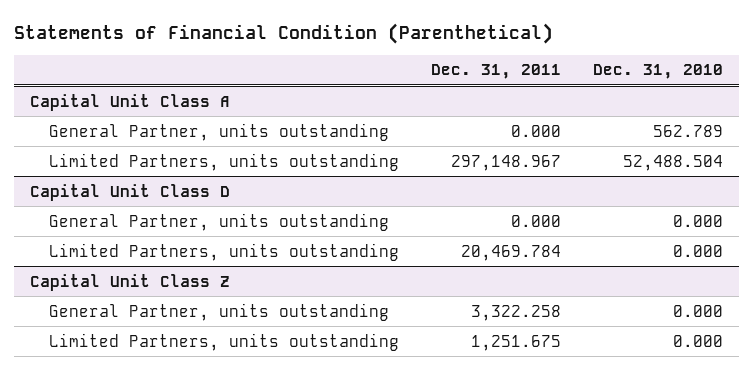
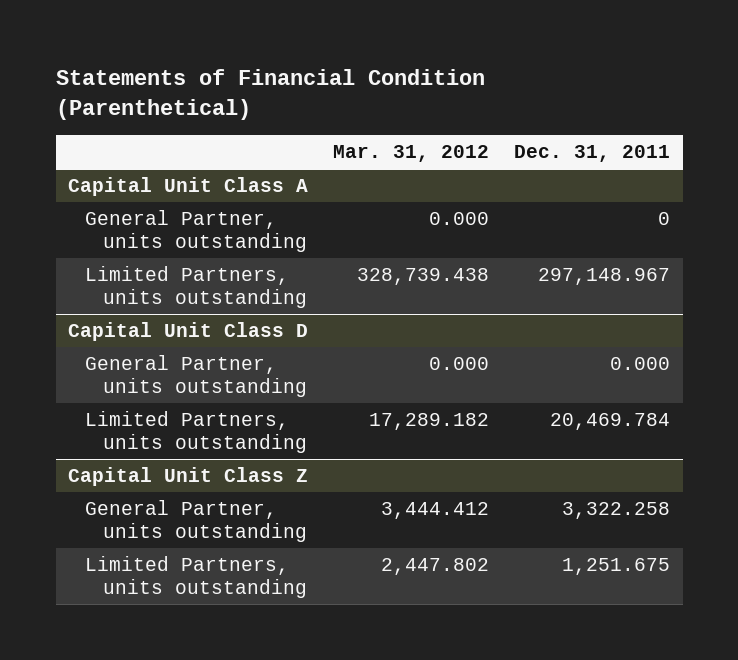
- | Dec. 31, 2011 | Dec. 31, 2010
+ | Mar. 31, 2012 | Dec. 31, 2011
@ Capital Unit Class A
- General Partner, units outstanding | 0.000 | 562.789
+ General Partner, units outstanding | 0.000 | 0

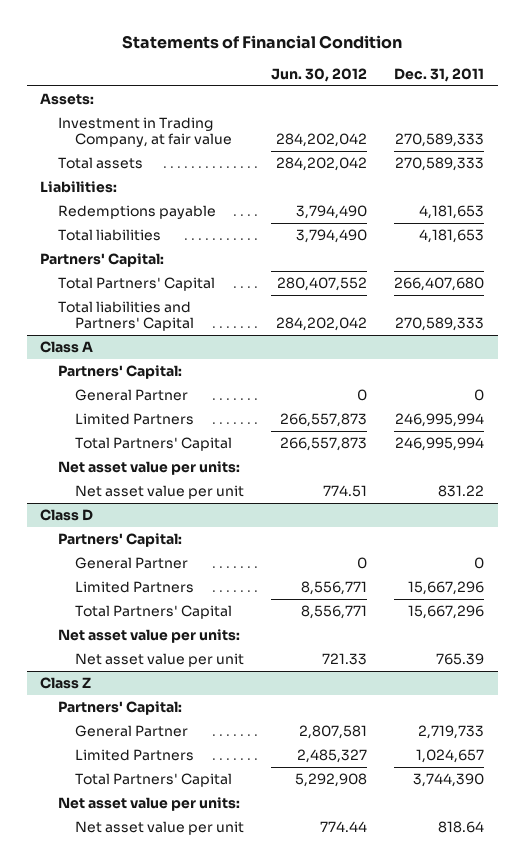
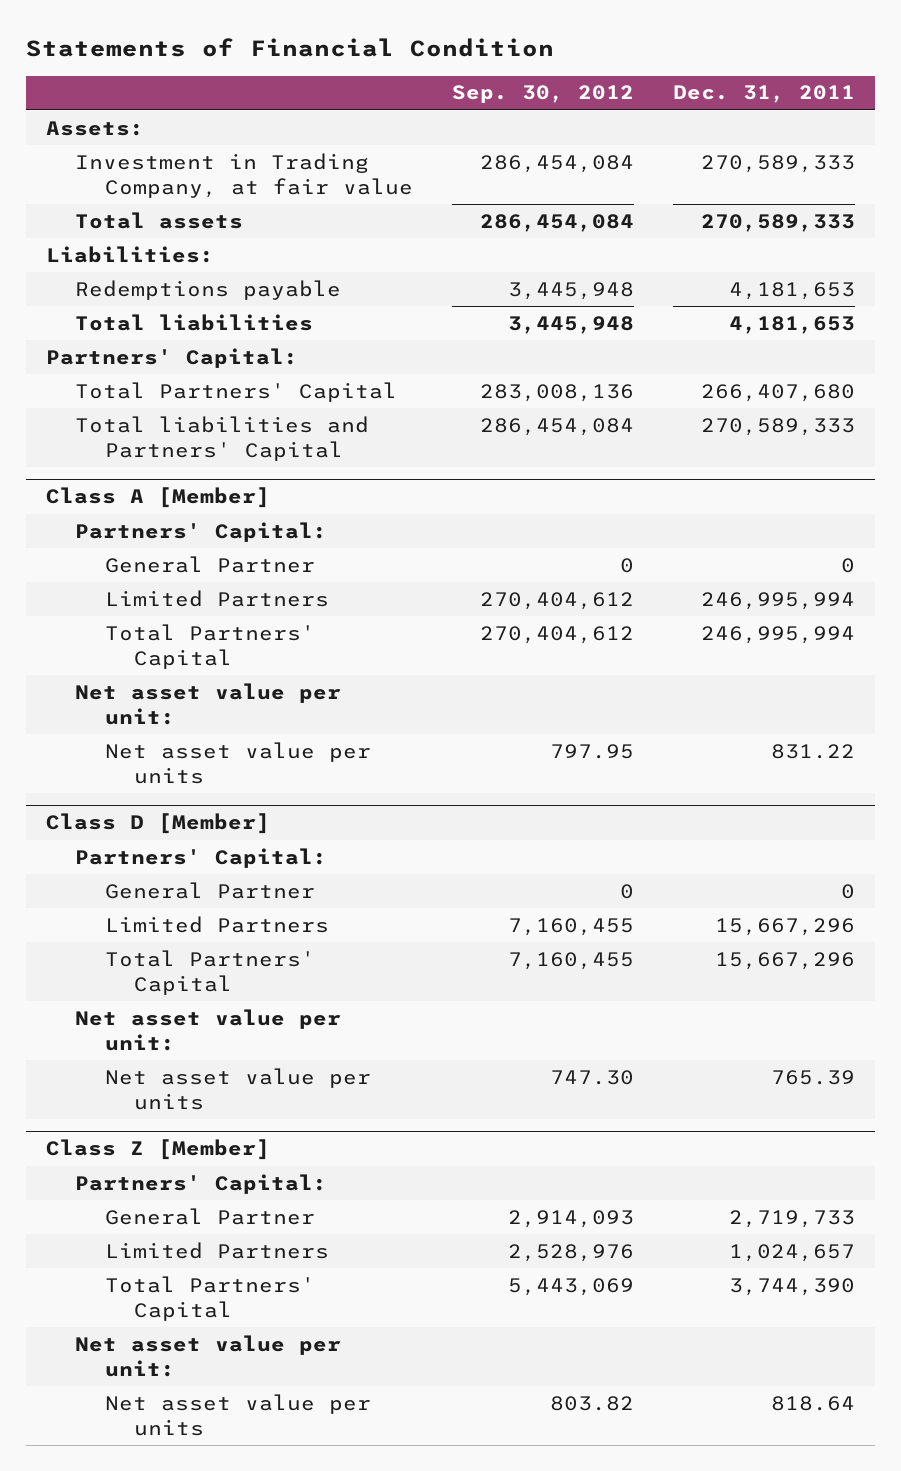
- | Jun. 30, 2012 | Dec. 31, 2011
+ | Sep. 30, 2012 | Dec. 31, 2011
- Class A
+ Class A [Member]
- Net asset value per units:
- Net asset value per unit | 774.51 | 831.22
- Class D
+ Net asset value per unit:
+ Net asset value per units | 797.95 | 831.22
+ Class D [Member]
- Net asset value per units:
- Net asset value per unit | 721.33 | 765.39
- Class Z
+ Net asset value per unit:
+ Net asset value per units | 747.30 | 765.39
+ Class Z [Member]
- Net asset value per units:
- Net asset value per unit | 774.44 | 818.64
+ Net asset value per unit:
+ Net asset value per units | 803.82 | 818.64

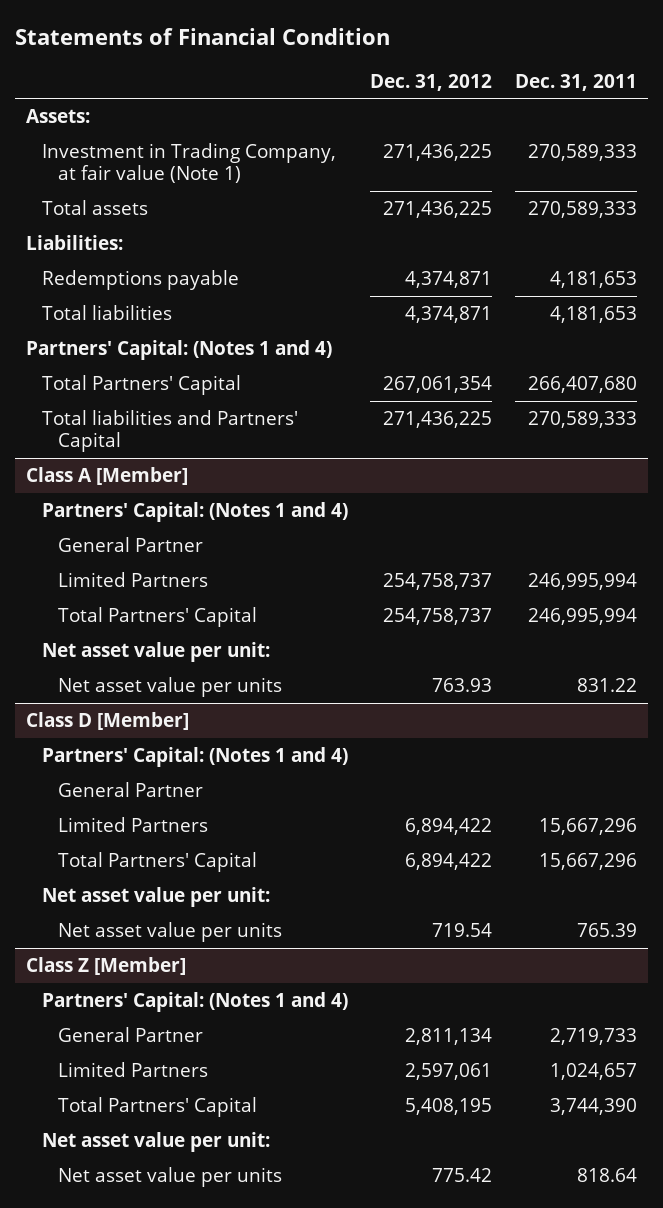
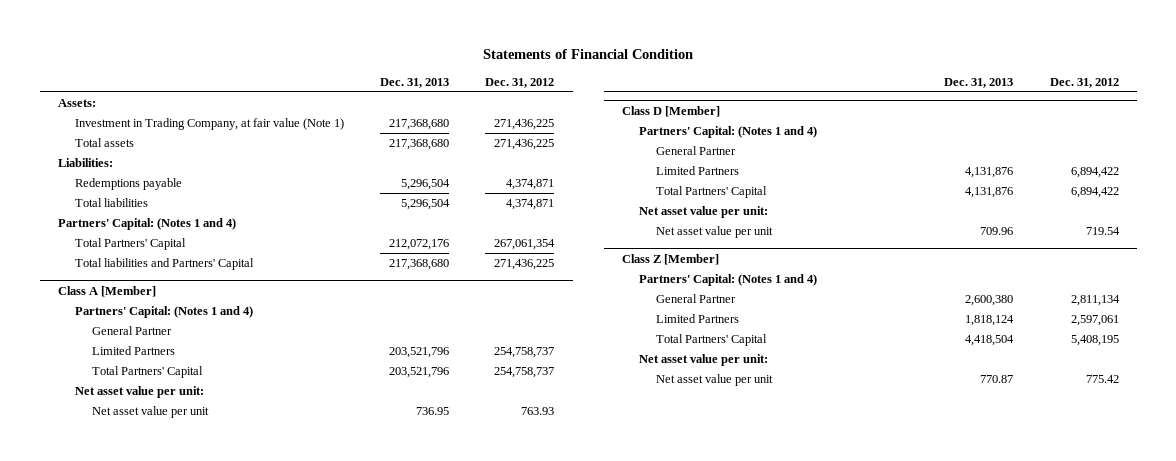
- | Dec. 31, 2012 | Dec. 31, 2011
+ | Dec. 31, 2013 | Dec. 31, 2012
@ Class A [Member]
- Net asset value per units | 763.93 | 831.22
+ Net asset value per unit | 736.95 | 763.93
@ Class D [Member]
- Net asset value per units | 719.54 | 765.39
+ Net asset value per unit | 709.96 | 719.54
@ Class Z [Member]
- Net asset value per units | 775.42 | 818.64
+ Net asset value per unit | 770.87 | 775.42

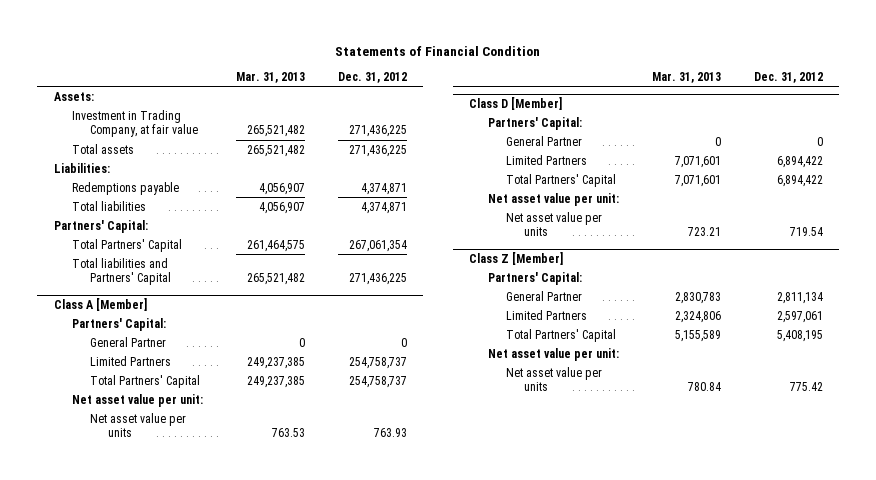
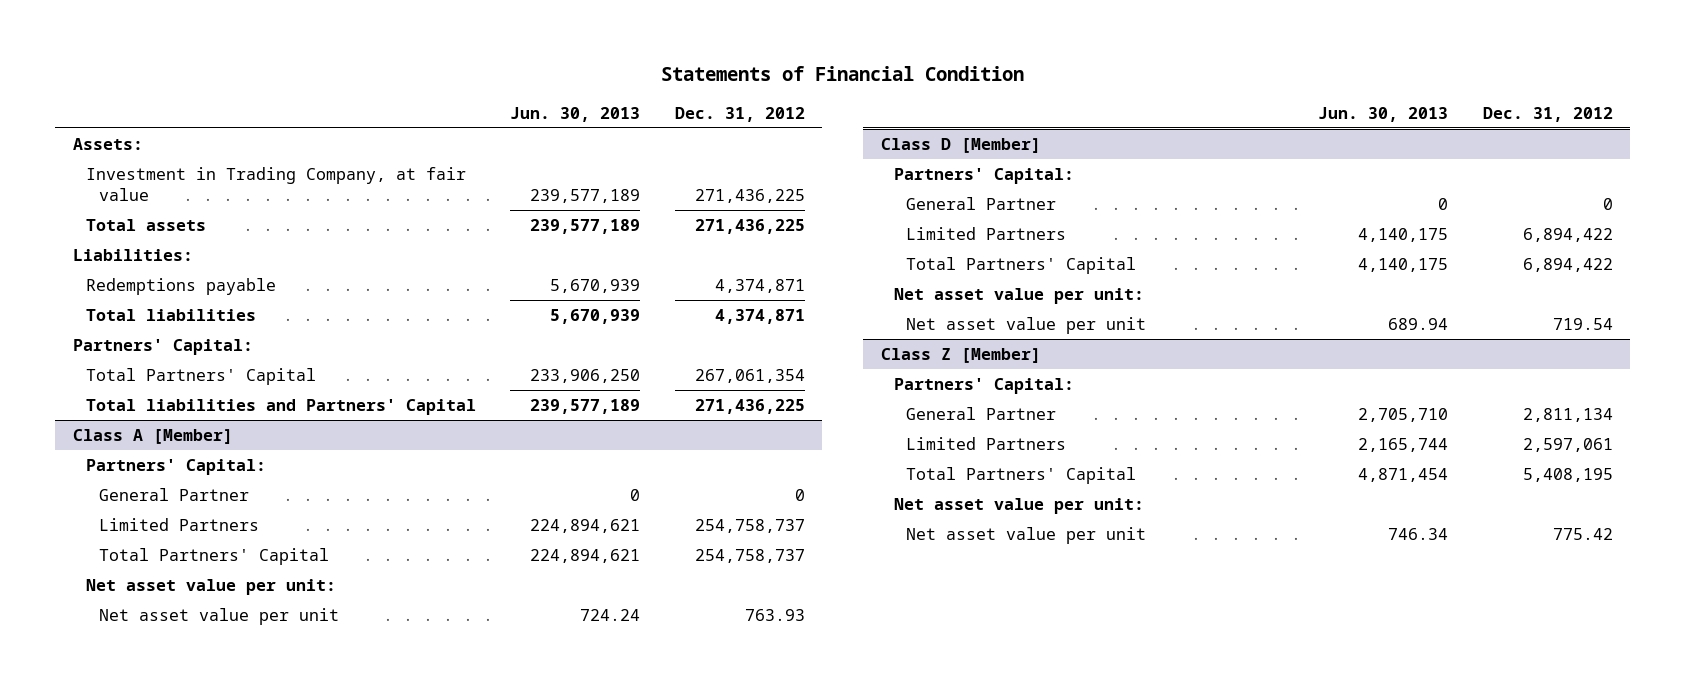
- | Mar. 31, 2013 | Dec. 31, 2012
+ | Jun. 30, 2013 | Dec. 31, 2012
@ Class A [Member]
- Net asset value per units | 763.53 | 763.93
+ Net asset value per unit | 724.24 | 763.93
@ Class D [Member]
- Net asset value per units | 723.21 | 719.54
+ Net asset value per unit | 689.94 | 719.54
@ Class Z [Member]
- Net asset value per units | 780.84 | 775.42
+ Net asset value per unit | 746.34 | 775.42

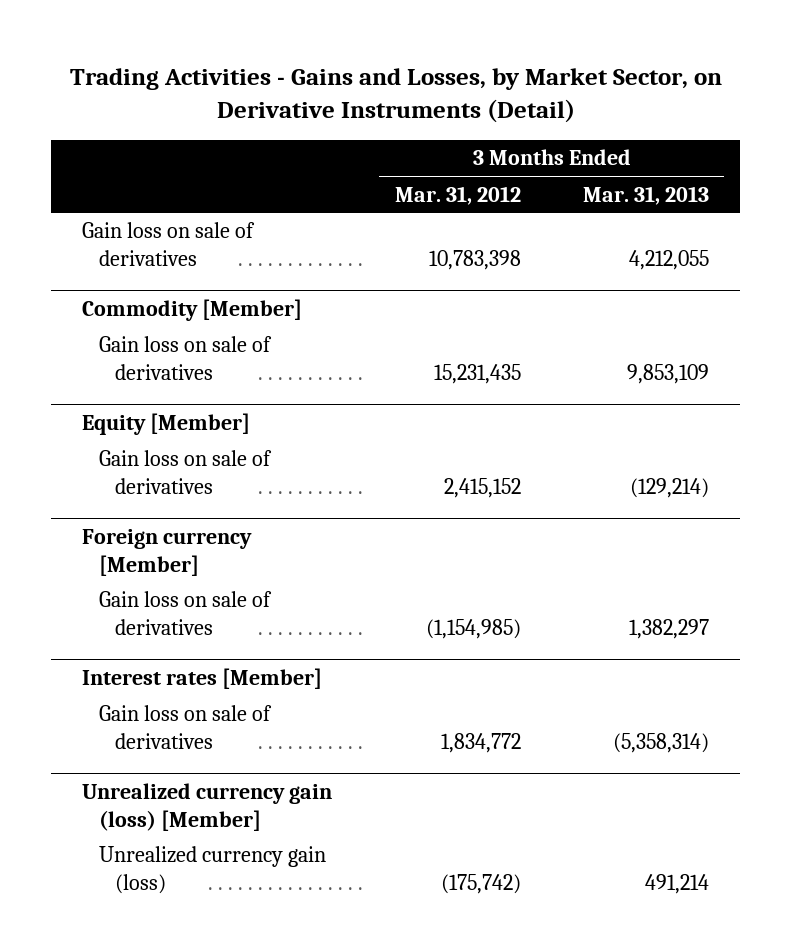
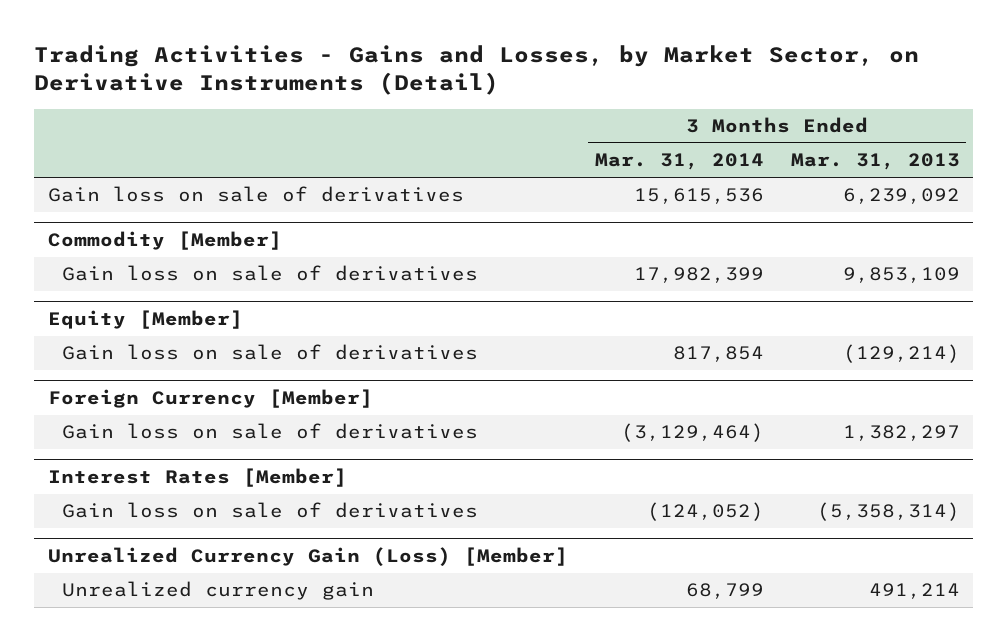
- | 3 Months Ended Mar. 31, 2012 | 3 Months Ended Mar. 31, 2013
+ | 3 Months Ended Mar. 31, 2014 | 3 Months Ended Mar. 31, 2013
- Gain loss on sale of derivatives | 10,783,398 | 4,212,055
+ Gain loss on sale of derivatives | 15,615,536 | 6,239,092
- Foreign currency [Member]
+ Foreign Currency [Member]
- Interest rates [Member]
+ Interest Rates [Member]
- Unrealized currency gain (loss) [Member]
- Unrealized currency gain (loss) | (175,742) | 491,214
+ Unrealized Currency Gain (Loss) [Member]
+ Unrealized currency gain | 68,799 | 491,214

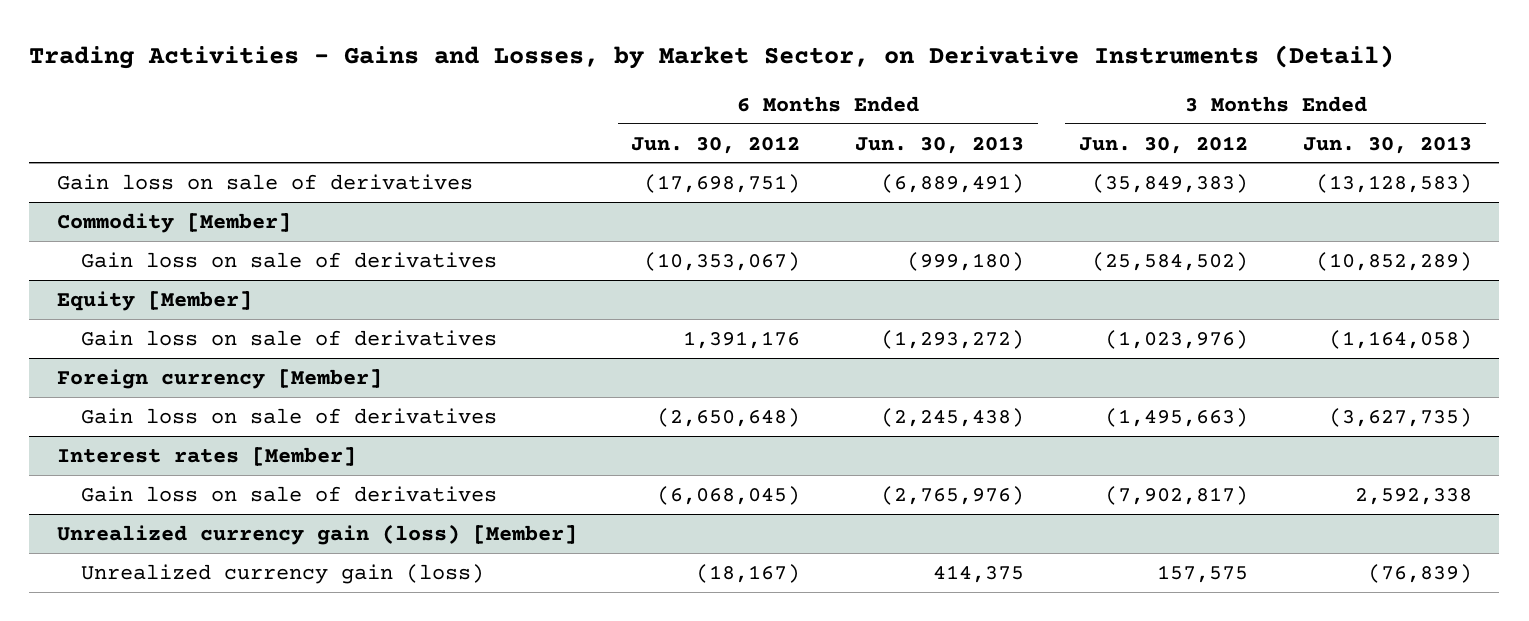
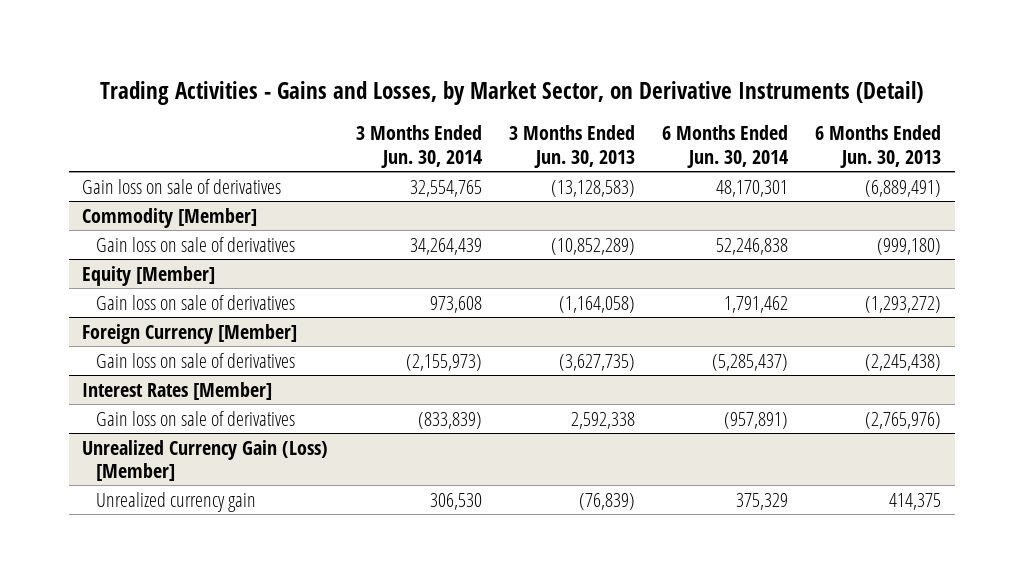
- | 6 Months Ended Jun. 30, 2012 | 6 Months Ended Jun. 30, 2013 | 3 Months Ended Jun. 30, 2012 | 3 Months Ended Jun. 30, 2013
+ | 3 Months Ended Jun. 30, 2014 | 3 Months Ended Jun. 30, 2013 | 6 Months Ended Jun. 30, 2014 | 6 Months Ended Jun. 30, 2013
- Foreign currency [Member]
+ Foreign Currency [Member]
- Interest rates [Member]
+ Interest Rates [Member]
- Unrealized currency gain (loss) [Member]
- Unrealized currency gain (loss) | (18,167) | 414,375 | 157,575 | (76,839)
+ Unrealized Currency Gain (Loss) [Member]
+ Unrealized currency gain | 306,530 | (76,839) | 375,329 | 414,375

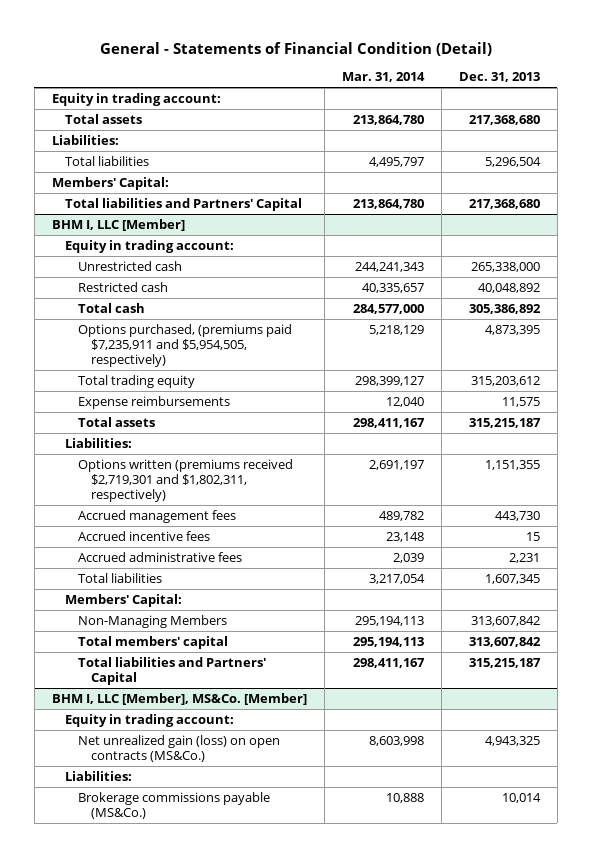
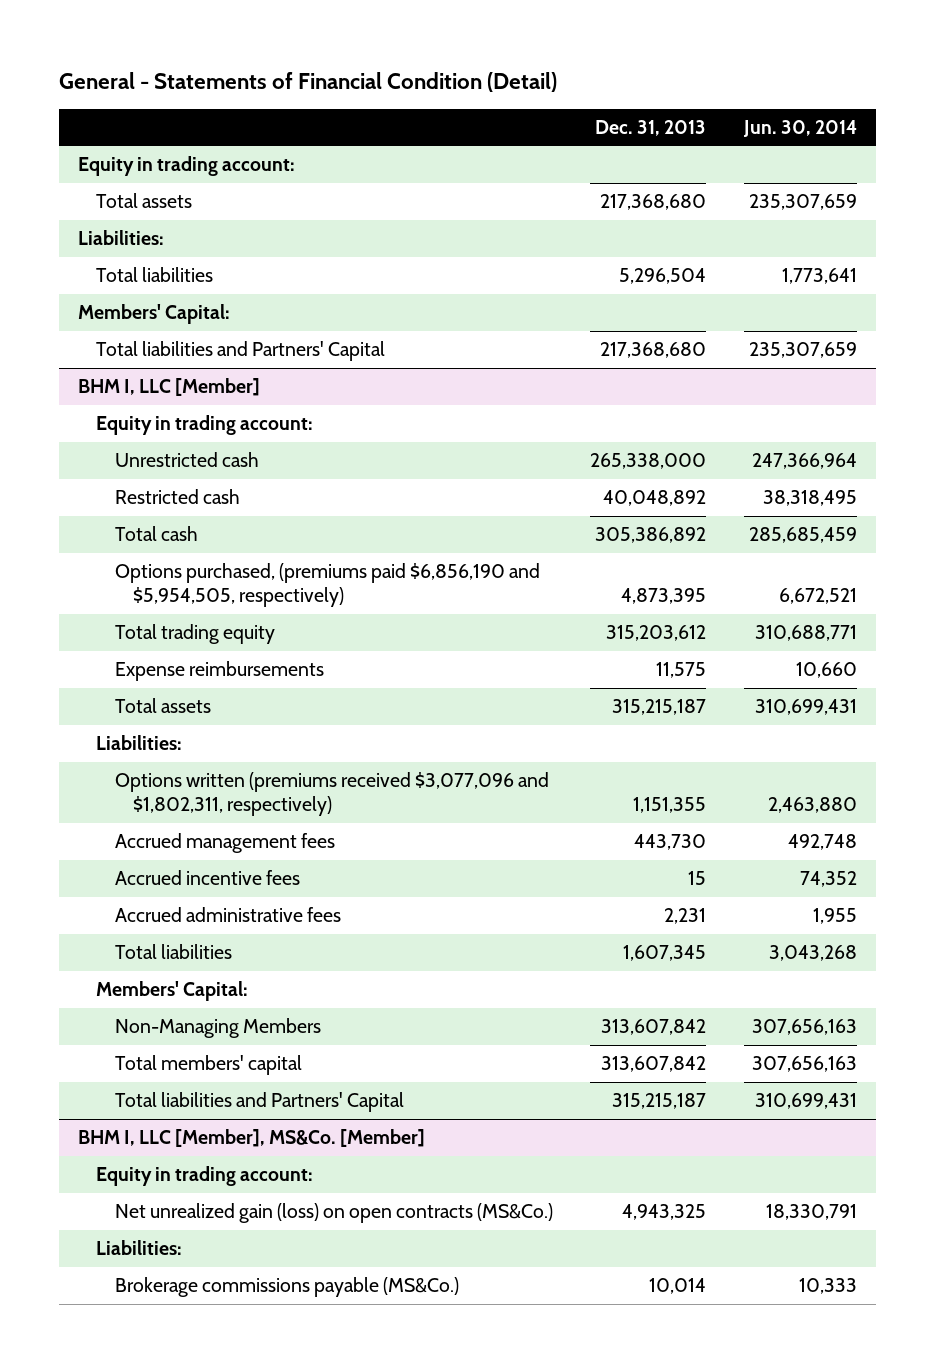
- | Mar. 31, 2014 | Dec. 31, 2013
+ | Dec. 31, 2013 | Jun. 30, 2014
@ BHM I, LLC [Member]
- Options purchased, (premiums paid $7,235,911 and $5,954,505, respectively) | 5,218,129 | 4,873,395
+ Options purchased, (premiums paid $6,856,190 and $5,954,505, respectively) | 4,873,395 | 6,672,521
- Options written (premiums received $2,719,301 and $1,802,311, respectively) | 2,691,197 | 1,151,355
+ Options written (premiums received $3,077,096 and $1,802,311, respectively) | 1,151,355 | 2,463,880

